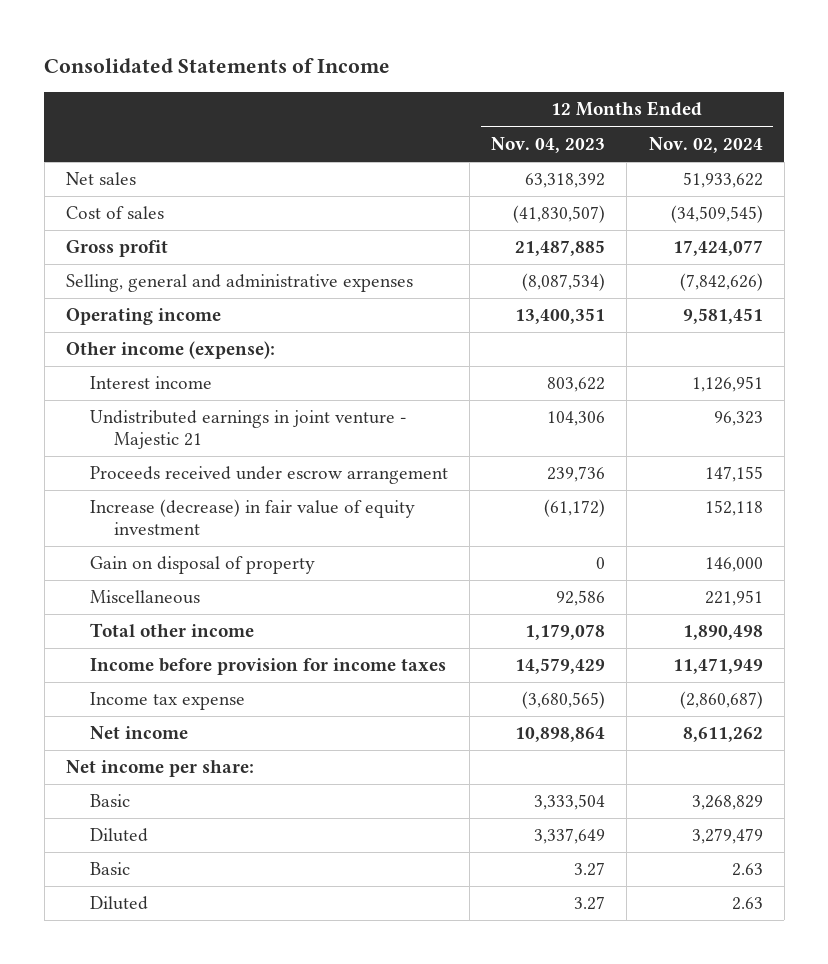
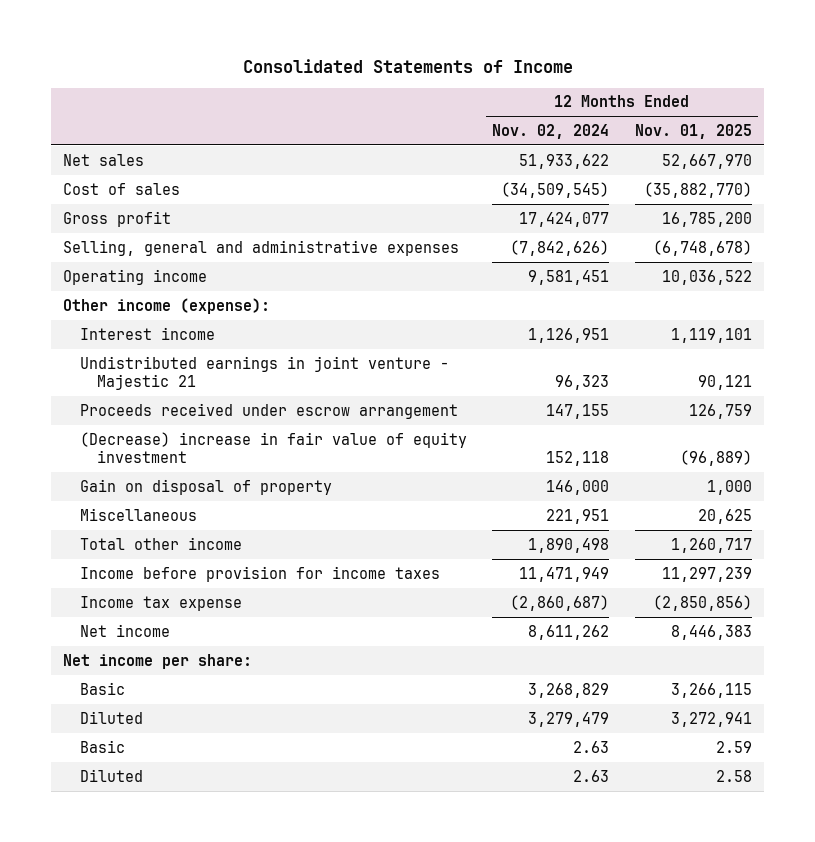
- | 12 Months Ended Nov. 04, 2023 | 12 Months Ended Nov. 02, 2024
+ | 12 Months Ended Nov. 02, 2024 | 12 Months Ended Nov. 01, 2025
- Increase (decrease) in fair value of equity investment | (61,172) | 152,118
+ (Decrease) increase in fair value of equity investment | 152,118 | (96,889)

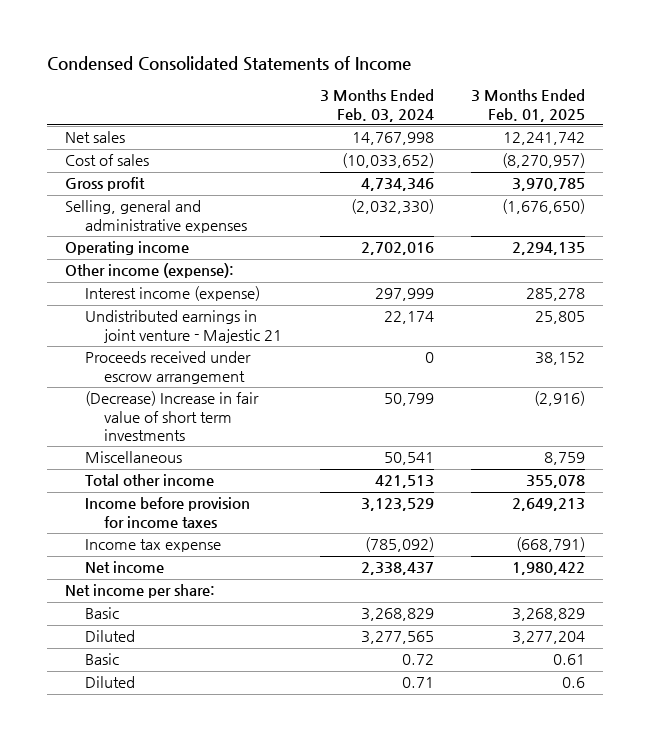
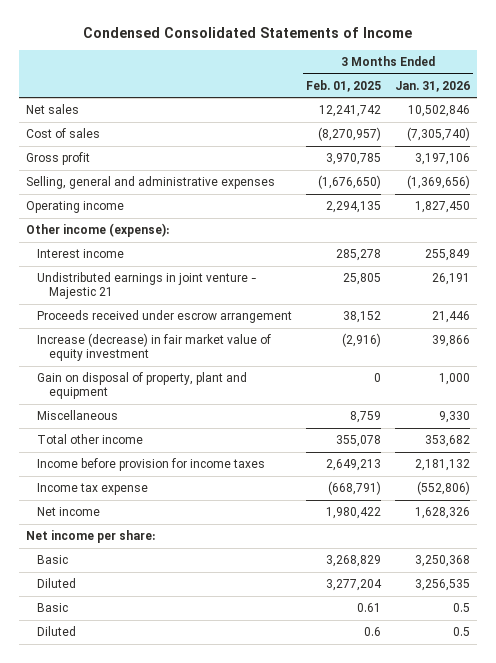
- | 3 Months Ended Feb. 03, 2024 | 3 Months Ended Feb. 01, 2025
+ | 3 Months Ended Feb. 01, 2025 | 3 Months Ended Jan. 31, 2026
- Interest income (expense) | 297,999 | 285,278
+ Interest income | 285,278 | 255,849
- (Decrease) Increase in fair value of short term investments | 50,799 | (2,916)
+ Increase (decrease) in fair market value of equity investment | (2,916) | 39,866
+ Gain on disposal of property, plant and equipment | 0 | 1,000

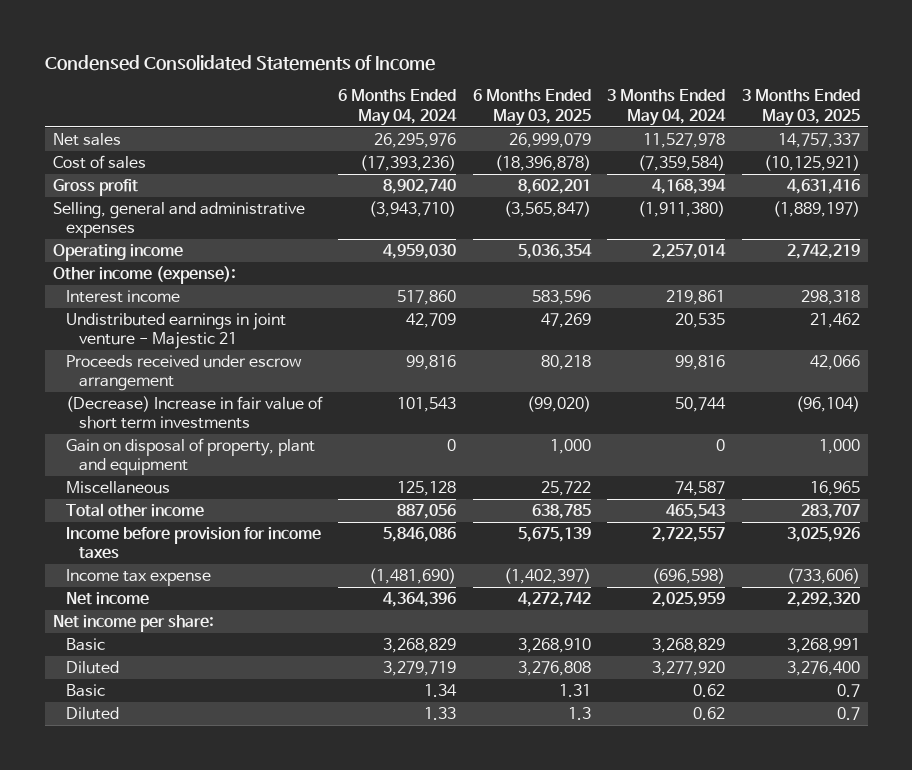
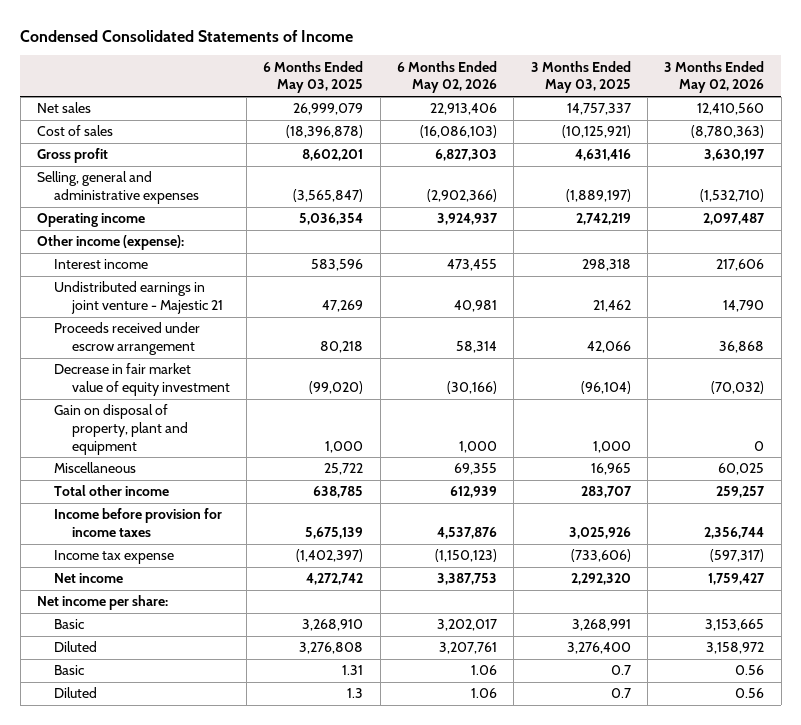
- | 6 Months Ended May 04, 2024 | 6 Months Ended May 03, 2025 | 3 Months Ended May 04, 2024 | 3 Months Ended May 03, 2025
+ | 6 Months Ended May 03, 2025 | 6 Months Ended May 02, 2026 | 3 Months Ended May 03, 2025 | 3 Months Ended May 02, 2026
- (Decrease) Increase in fair value of short term investments | 101,543 | (99,020) | 50,744 | (96,104)
+ Decrease in fair market value of equity investment | (99,020) | (30,166) | (96,104) | (70,032)

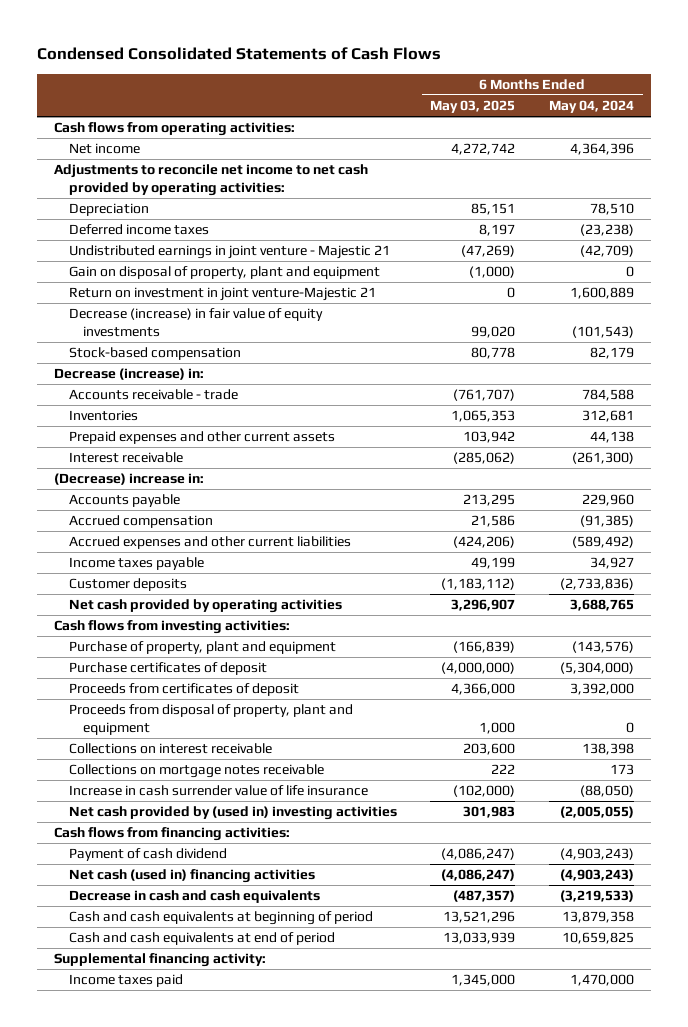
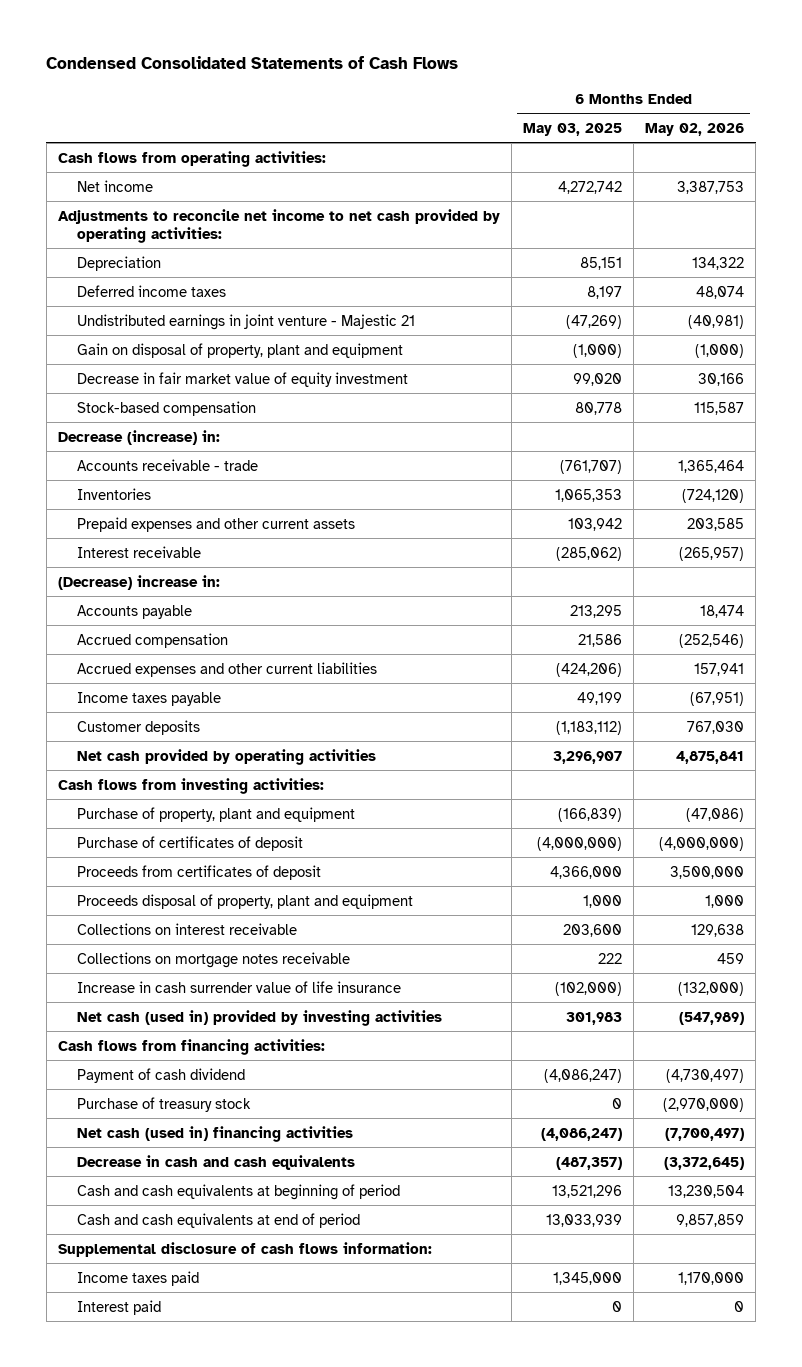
- | 6 Months Ended May 03, 2025 | 6 Months Ended May 04, 2024
+ | 6 Months Ended May 03, 2025 | 6 Months Ended May 02, 2026
- Return on investment in joint venture-Majestic 21 | 0 | 1,600,889
- Decrease (increase) in fair value of equity investments | 99,020 | (101,543)
+ Decrease in fair market value of equity investment | 99,020 | 30,166
- Purchase certificates of deposit | (4,000,000) | (5,304,000)
+ Purchase of certificates of deposit | (4,000,000) | (4,000,000)
- Proceeds from disposal of property, plant and equipment | 1,000 | 0
+ Proceeds disposal of property, plant and equipment | 1,000 | 1,000
- Net cash provided by (used in) investing activities | 301,983 | (2,005,055)
+ Net cash (used in) provided by investing activities | 301,983 | (547,989)
+ Purchase of treasury stock | 0 | (2,970,000)
- Supplemental financing activity:
+ Supplemental disclosure of cash flows information:
+ Interest paid | 0 | 0

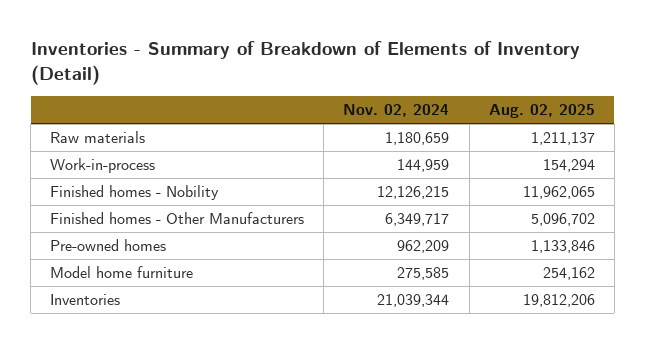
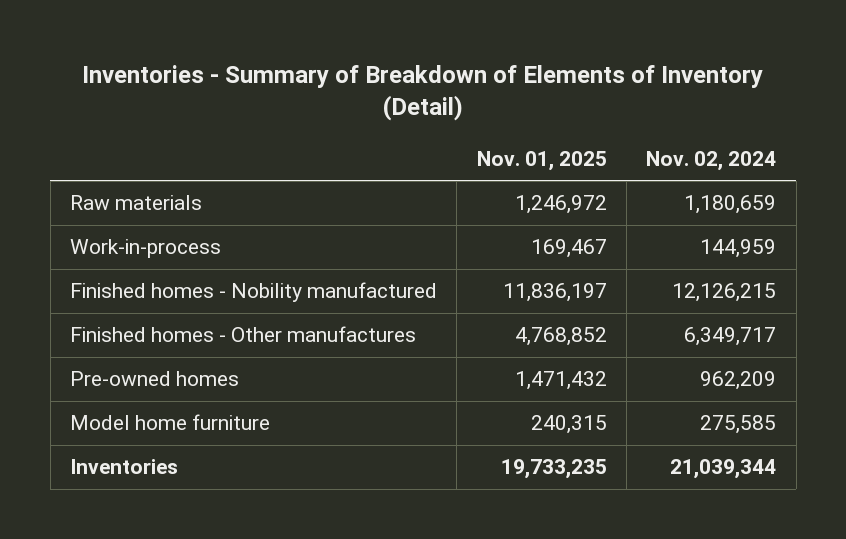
- | Nov. 02, 2024 | Aug. 02, 2025
+ | Nov. 01, 2025 | Nov. 02, 2024
- Finished homes - Nobility | 12,126,215 | 11,962,065
- Finished homes - Other Manufacturers | 6,349,717 | 5,096,702
+ Finished homes - Nobility manufactured | 11,836,197 | 12,126,215
+ Finished homes - Other manufactures | 4,768,852 | 6,349,717

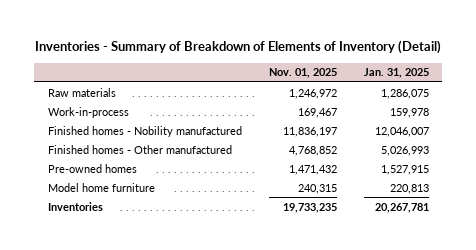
- | Nov. 01, 2025 | Nov. 02, 2024
+ | Nov. 01, 2025 | Jan. 31, 2025
- Finished homes - Other manufactures | 4,768,852 | 6,349,717
+ Finished homes - Other manufactured | 4,768,852 | 5,026,993

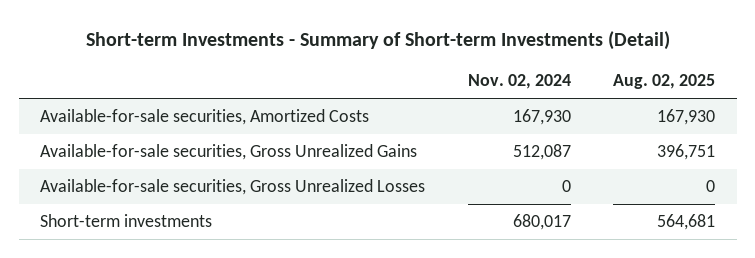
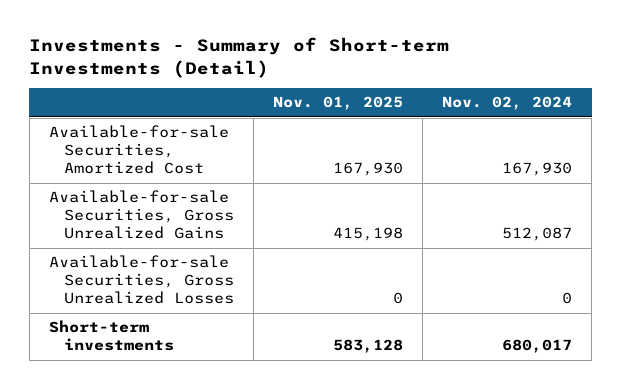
- Short-term Investments - Summary of Short-term Investments (Detail)
+ Investments - Summary of Short-term Investments (Detail)
- | Nov. 02, 2024 | Aug. 02, 2025
+ | Nov. 01, 2025 | Nov. 02, 2024
- Available-for-sale securities, Amortized Costs | 167,930 | 167,930
- Available-for-sale securities, Gross Unrealized Gains | 512,087 | 396,751
- Available-for-sale securities, Gross Unrealized Losses | 0 | 0
+ Available-for-sale Securities, Amortized Cost | 167,930 | 167,930
+ Available-for-sale Securities, Gross Unrealized Gains | 415,198 | 512,087
+ Available-for-sale Securities, Gross Unrealized Losses | 0 | 0

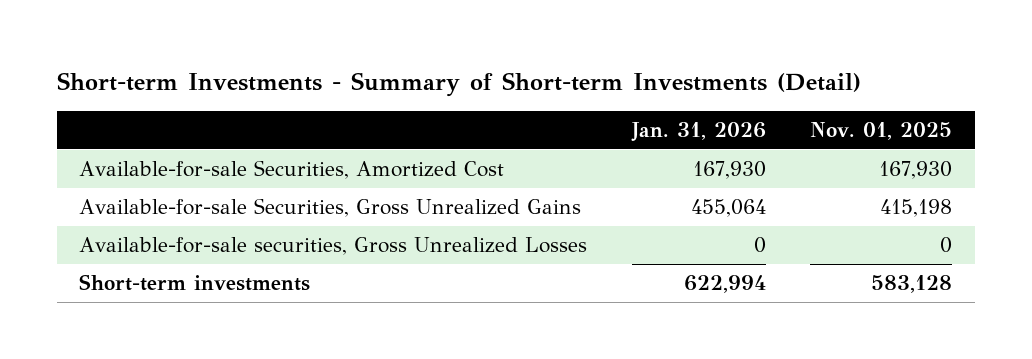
- Investments - Summary of Short-term Investments (Detail)
+ Short-term Investments - Summary of Short-term Investments (Detail)
- | Nov. 01, 2025 | Nov. 02, 2024
+ | Jan. 31, 2026 | Nov. 01, 2025
- Available-for-sale Securities, Gross Unrealized Losses | 0 | 0
+ Available-for-sale securities, Gross Unrealized Losses | 0 | 0

